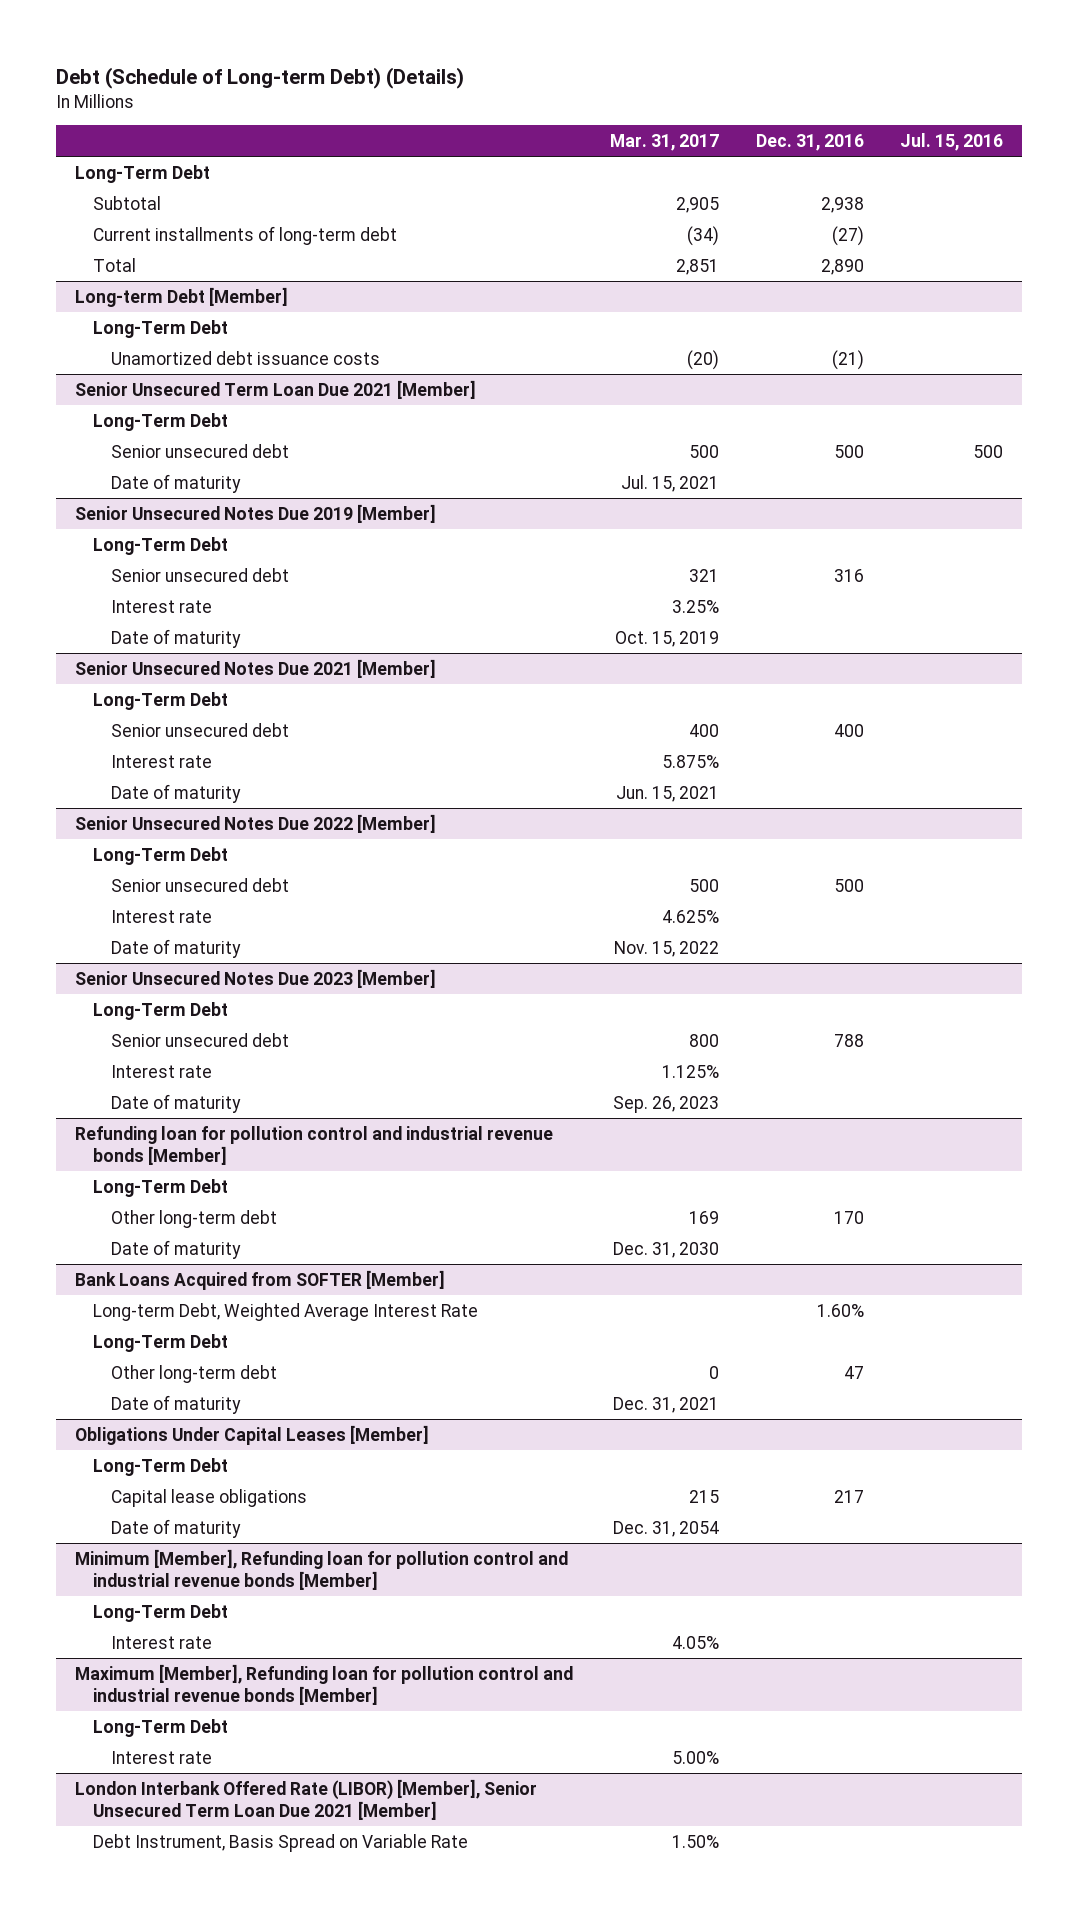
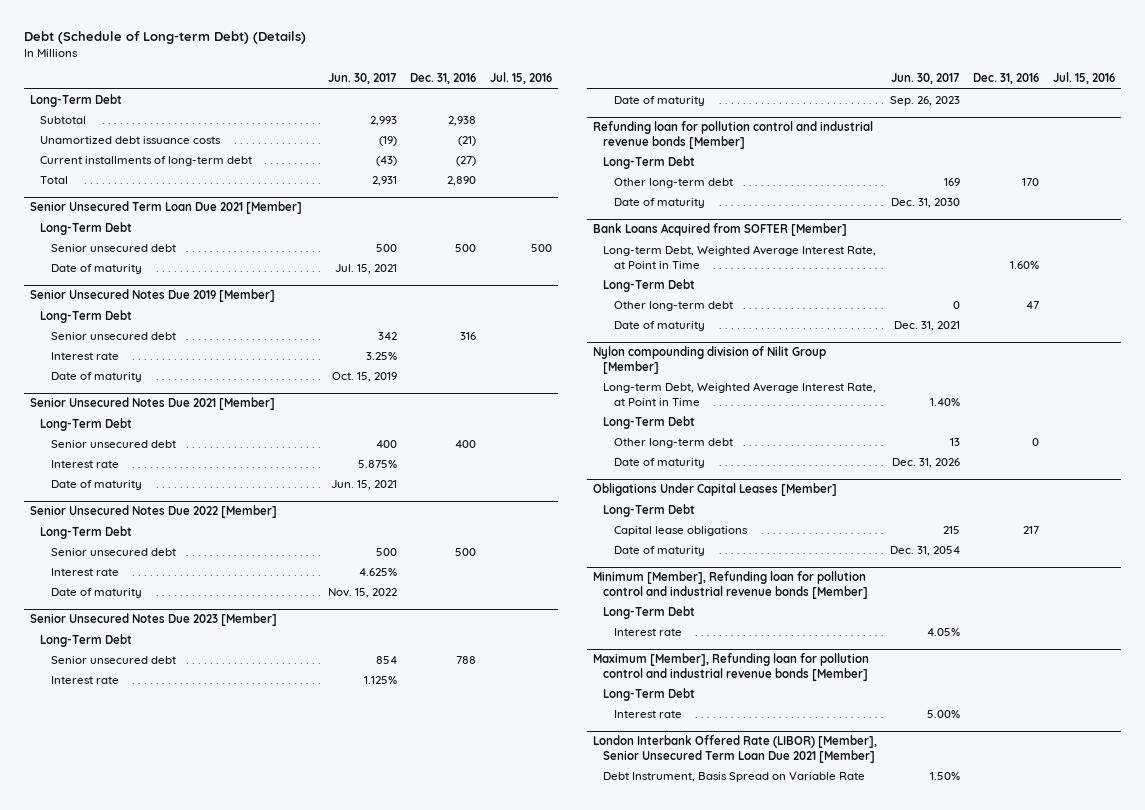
- | Mar. 31, 2017 | Dec. 31, 2016 | Jul. 15, 2016
+ | Jun. 30, 2017 | Dec. 31, 2016 | Jul. 15, 2016
+ Unamortized debt issuance costs | (19) | (21) |
- Long-term Debt [Member]
- Long-Term Debt
- Unamortized debt issuance costs | (20) | (21) |
@ Bank Loans Acquired from SOFTER [Member]
- Long-term Debt, Weighted Average Interest Rate | | 1.60% |
+ Long-term Debt, Weighted Average Interest Rate, at Point in Time | | 1.60% |
+ Nylon compounding division of Nilit Group [Member]
+ Long-term Debt, Weighted Average Interest Rate, at Point in Time | 1.40% | |
+ Long-Term Debt
+ Other long-term debt | 13 | 0 |
+ Date of maturity | Dec. 31, 2026 | |

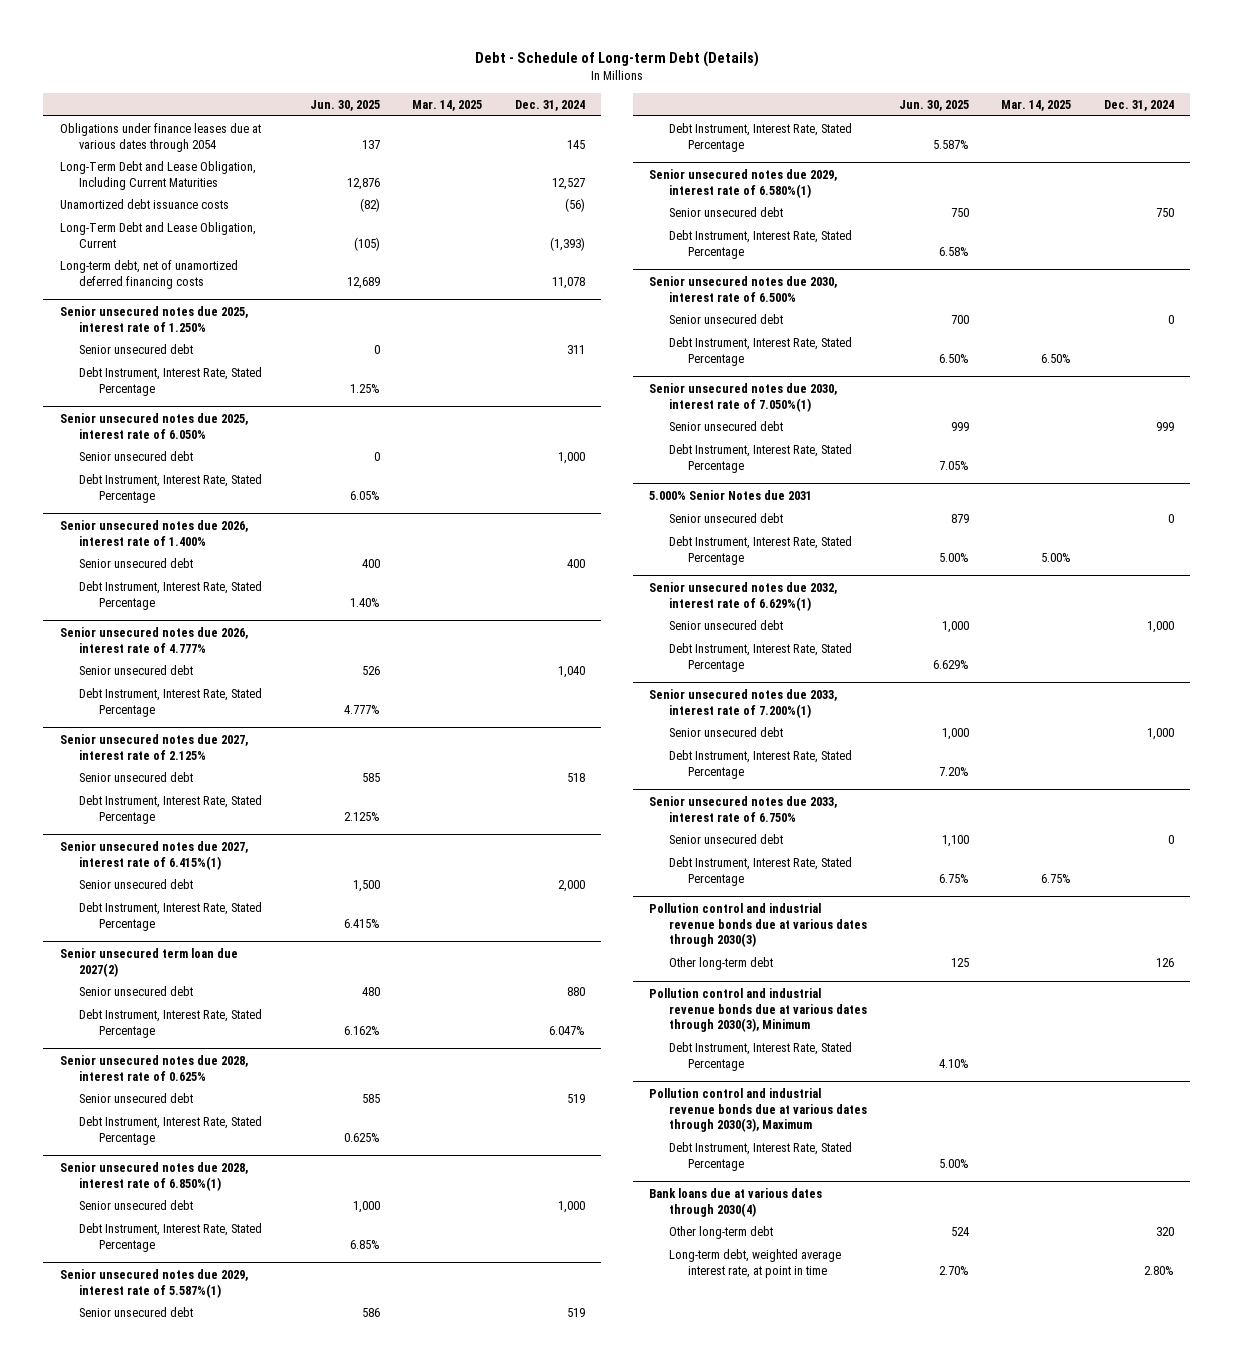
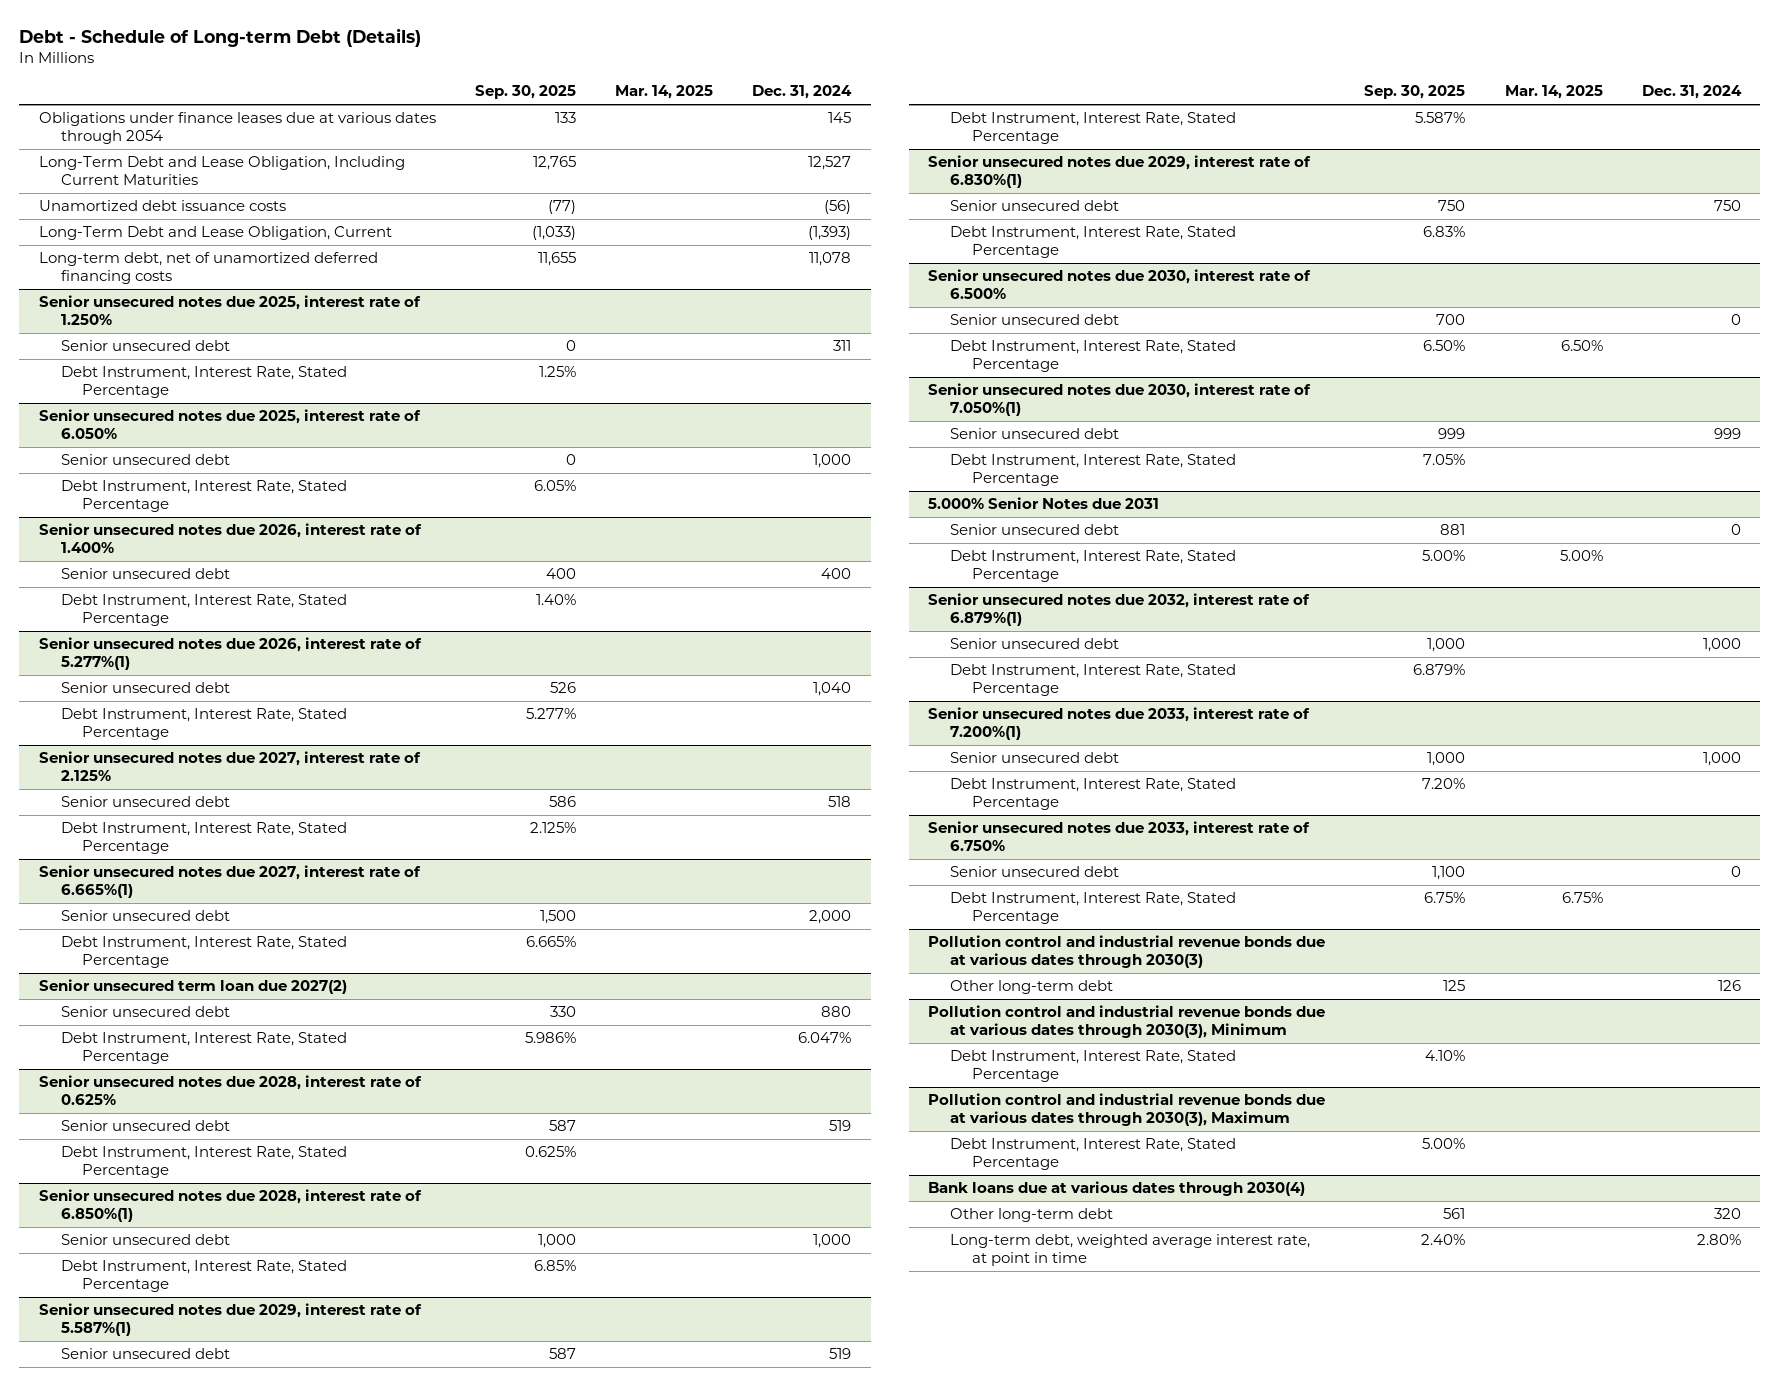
- | Jun. 30, 2025 | Mar. 14, 2025 | Dec. 31, 2024
+ | Sep. 30, 2025 | Mar. 14, 2025 | Dec. 31, 2024
- Senior unsecured notes due 2026, interest rate of 4.777%
+ Senior unsecured notes due 2026, interest rate of 5.277%(1)
- Senior unsecured notes due 2027, interest rate of 6.415%(1)
+ Senior unsecured notes due 2027, interest rate of 6.665%(1)
- Senior unsecured notes due 2029, interest rate of 6.580%(1)
+ Senior unsecured notes due 2029, interest rate of 6.830%(1)
- Senior unsecured notes due 2032, interest rate of 6.629%(1)
+ Senior unsecured notes due 2032, interest rate of 6.879%(1)

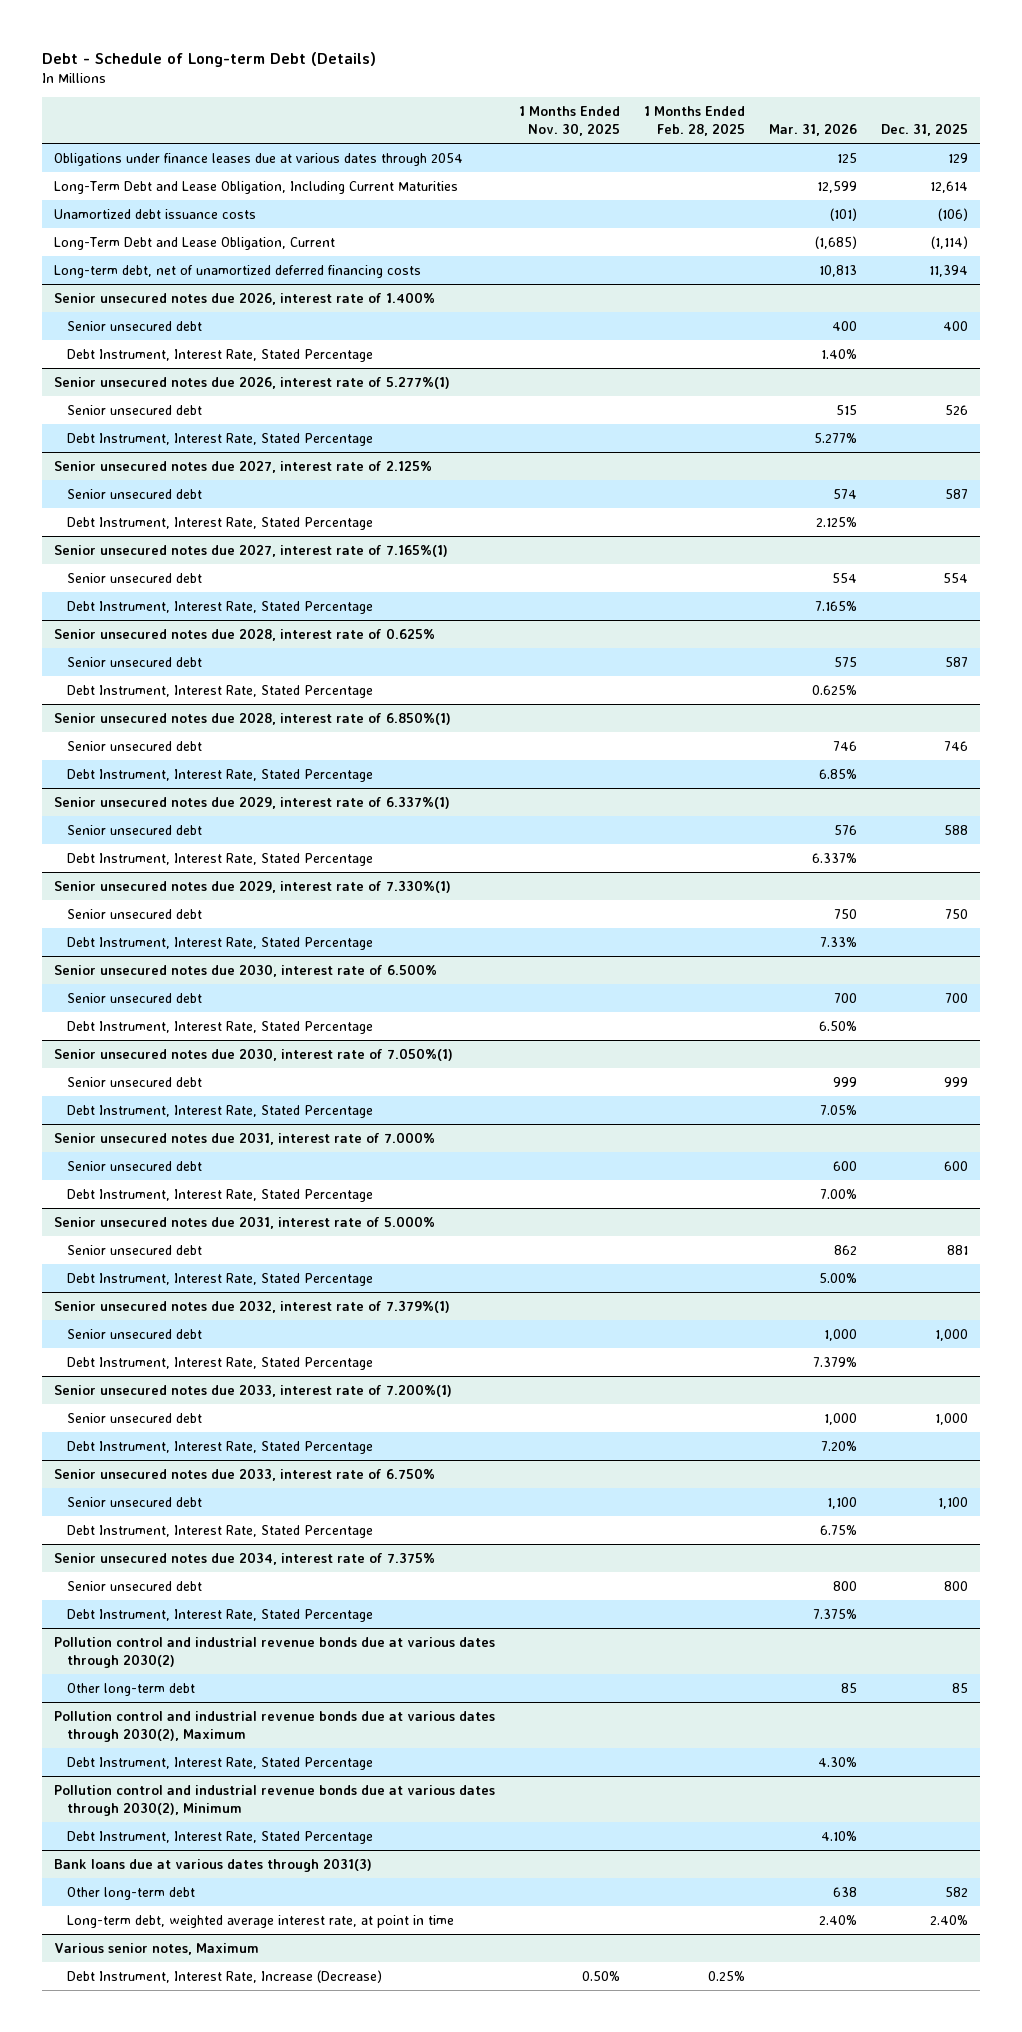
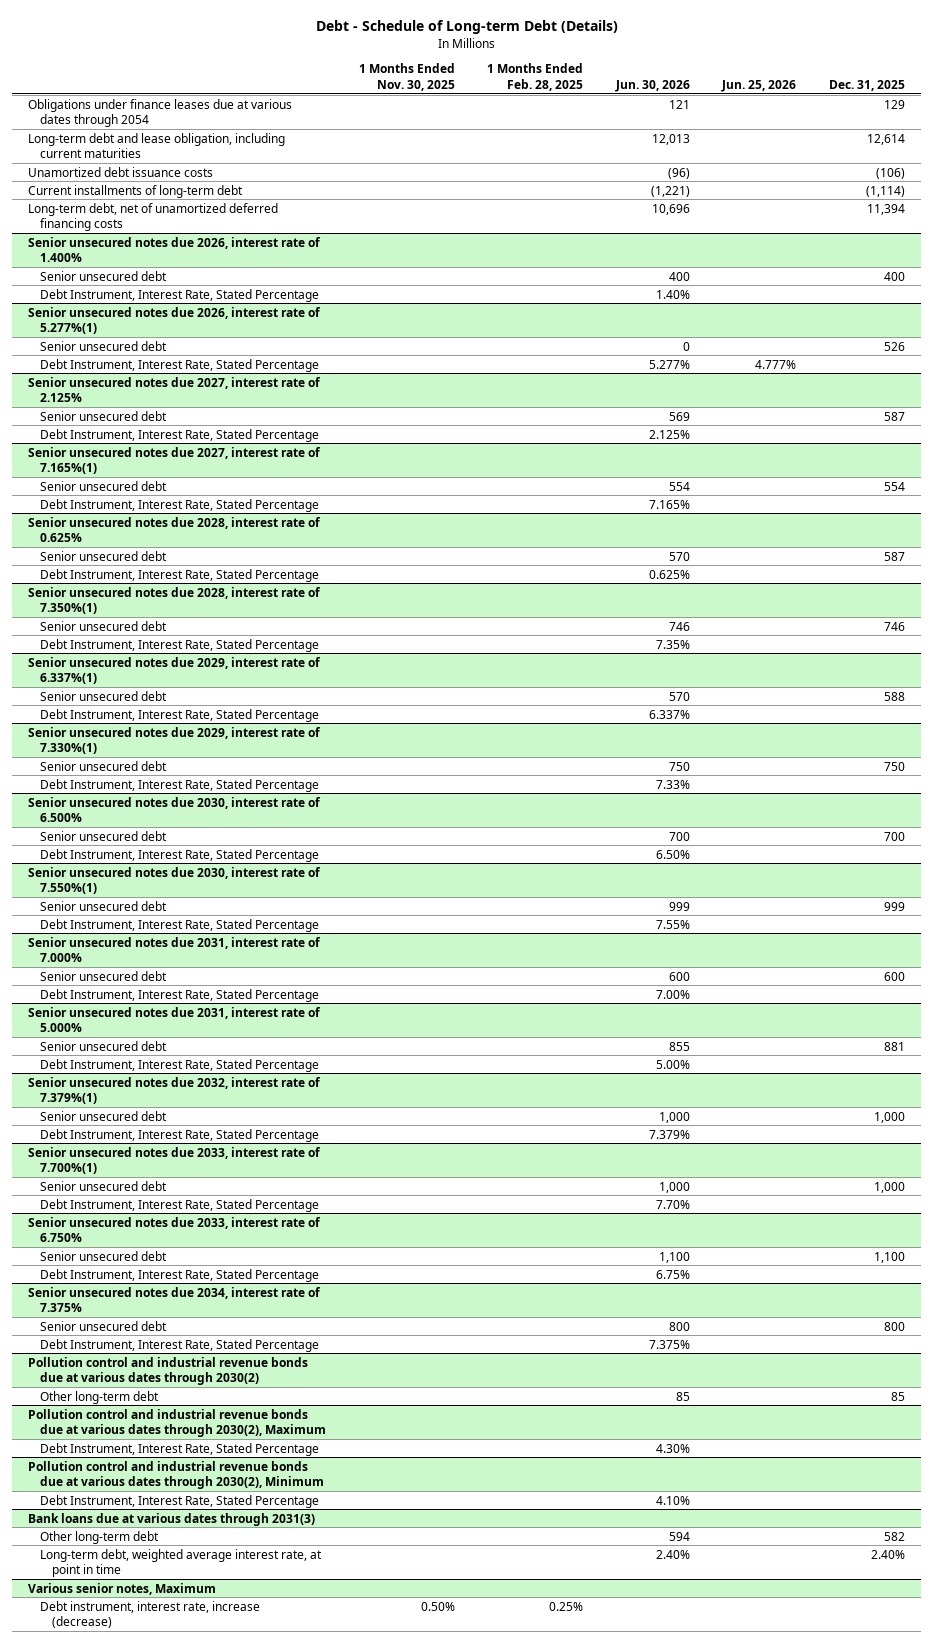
- | 1 Months Ended Nov. 30, 2025 | 1 Months Ended Feb. 28, 2025 | Mar. 31, 2026 | Dec. 31, 2025
+ | 1 Months Ended Nov. 30, 2025 | 1 Months Ended Feb. 28, 2025 | Jun. 30, 2026 | Jun. 25, 2026 | Dec. 31, 2025
- Long-Term Debt and Lease Obligation, Including Current Maturities | | | 12,599 | 12,614
+ Long-term debt and lease obligation, including current maturities | | | 12,013 | | 12,614
- Long-Term Debt and Lease Obligation, Current | | | (1,685) | (1,114)
+ Current installments of long-term debt | | | (1,221) | | (1,114)
- Senior unsecured notes due 2028, interest rate of 6.850%(1)
+ Senior unsecured notes due 2028, interest rate of 7.350%(1)
- Senior unsecured notes due 2030, interest rate of 7.050%(1)
+ Senior unsecured notes due 2030, interest rate of 7.550%(1)
- Senior unsecured notes due 2033, interest rate of 7.200%(1)
+ Senior unsecured notes due 2033, interest rate of 7.700%(1)
@ Various senior notes, Maximum
- Debt Instrument, Interest Rate, Increase (Decrease) | 0.50% | 0.25% | |
+ Debt instrument, interest rate, increase (decrease) | 0.50% | 0.25% | | |

